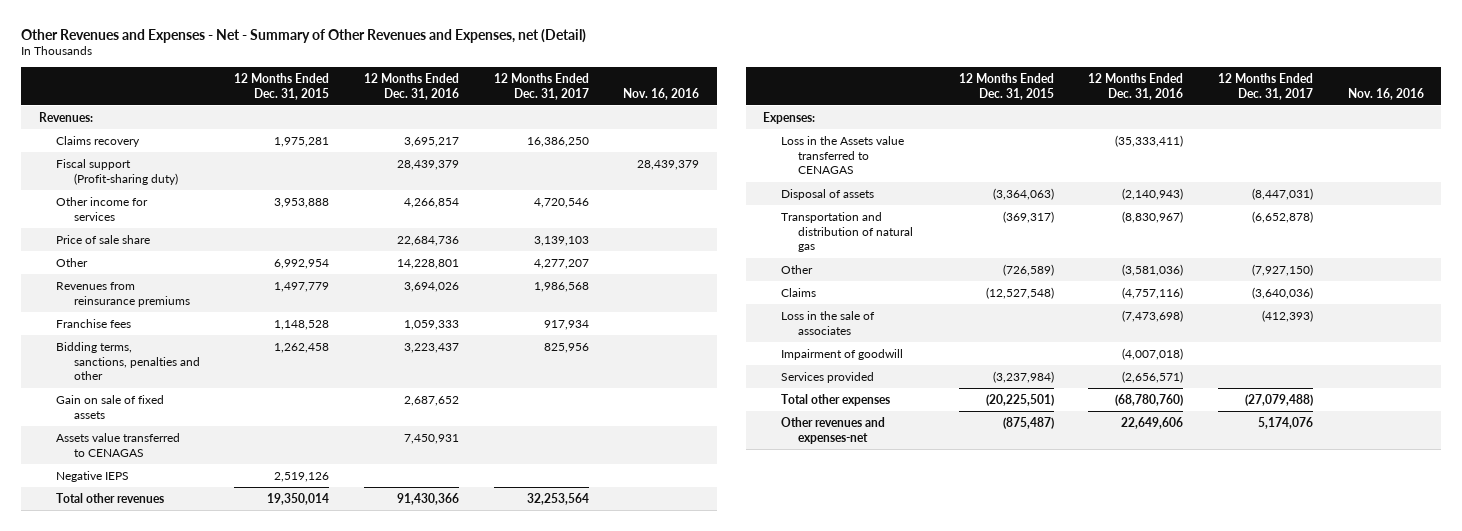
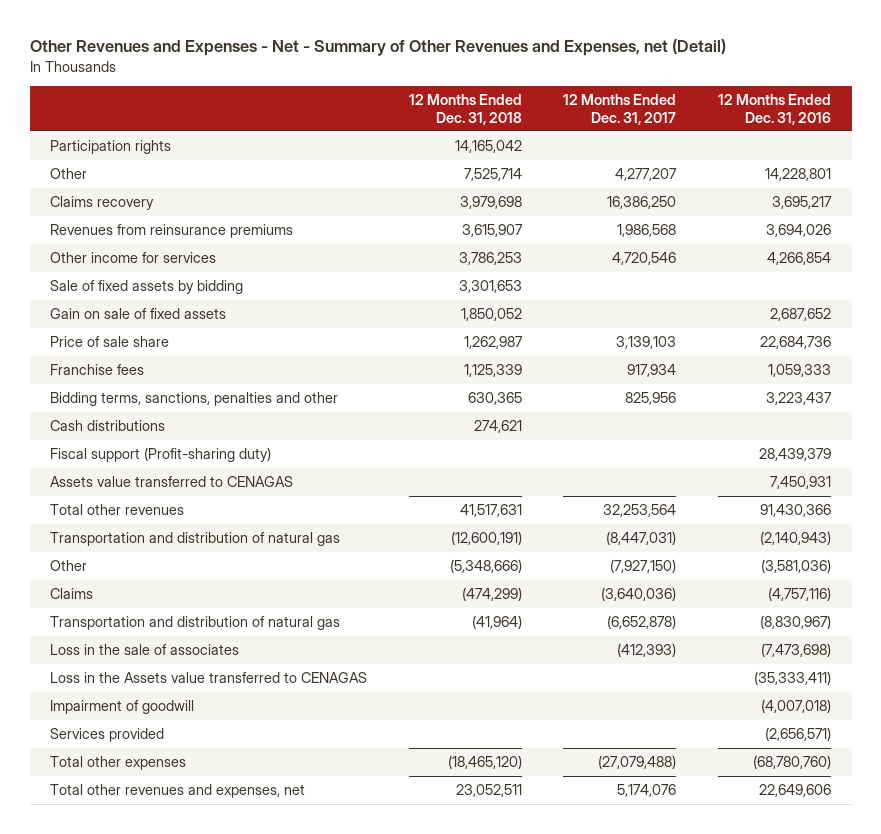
- | 12 Months Ended Dec. 31, 2015 | 12 Months Ended Dec. 31, 2016 | 12 Months Ended Dec. 31, 2017 | Nov. 16, 2016
+ | 12 Months Ended Dec. 31, 2018 | 12 Months Ended Dec. 31, 2017 | 12 Months Ended Dec. 31, 2016
- Revenues:
+ Participation rights | 14,165,042 | |
moved up: Other | 7,525,714 | 4,277,207 | 14,228,801
moved up: Revenues from reinsurance premiums | 3,615,907 | 1,986,568 | 3,694,026
+ Sale of fixed assets by bidding | 3,301,653 | |
moved up: Gain on sale of fixed assets | 1,850,052 | | 2,687,652
+ Cash distributions | 274,621 | |
moved down: Fiscal support (Profit-sharing duty) | | | 28,439,379
- Negative IEPS | 2,519,126 | | |
- Expenses:
- Disposal of assets | (3,364,063) | (2,140,943) | (8,447,031) |
+ Transportation and distribution of natural gas | (12,600,191) | (8,447,031) | (2,140,943)
moved down: Transportation and distribution of natural gas | (41,964) | (6,652,878) | (8,830,967)
moved down: Loss in the Assets value transferred to CENAGAS | | | (35,333,411)
- Other revenues and expenses-net | (875,487) | 22,649,606 | 5,174,076 |
+ Total other revenues and expenses, net | 23,052,511 | 5,174,076 | 22,649,606

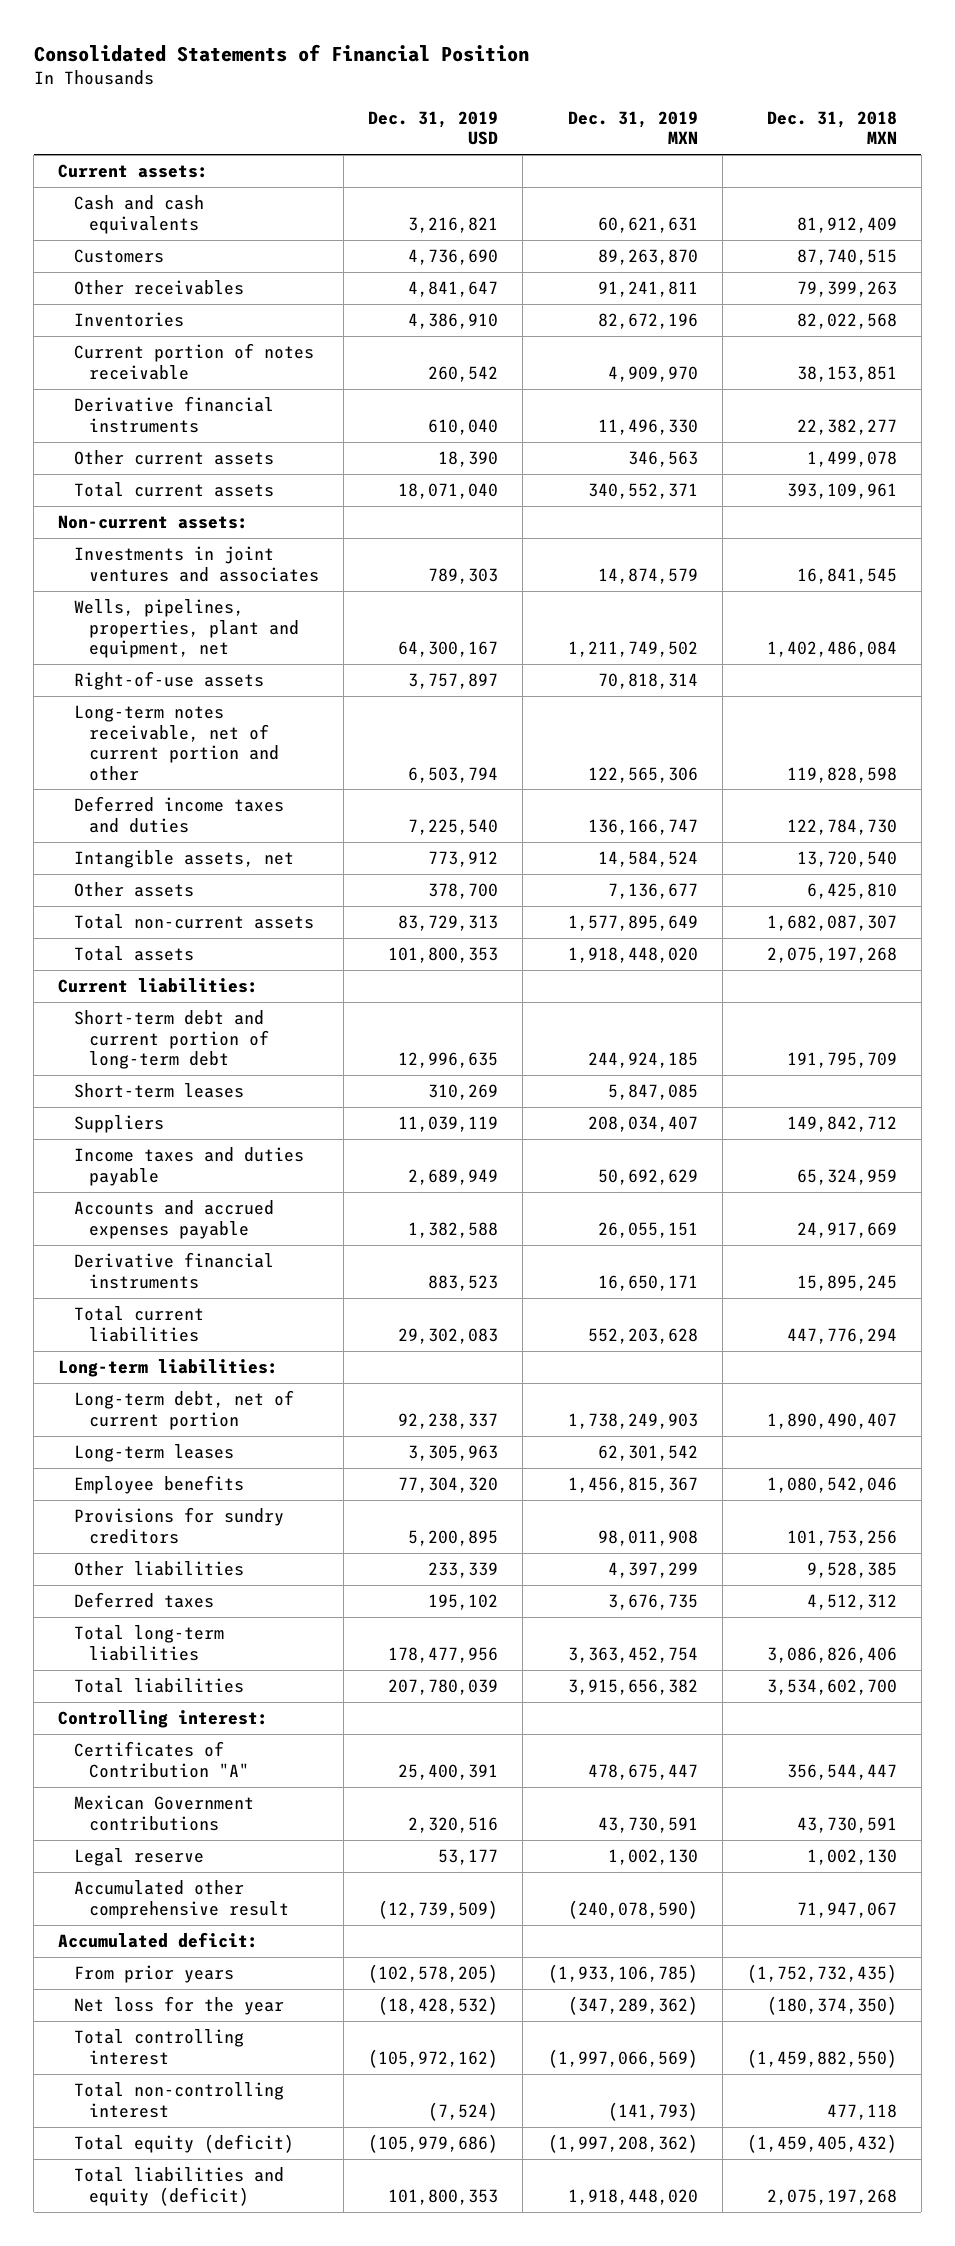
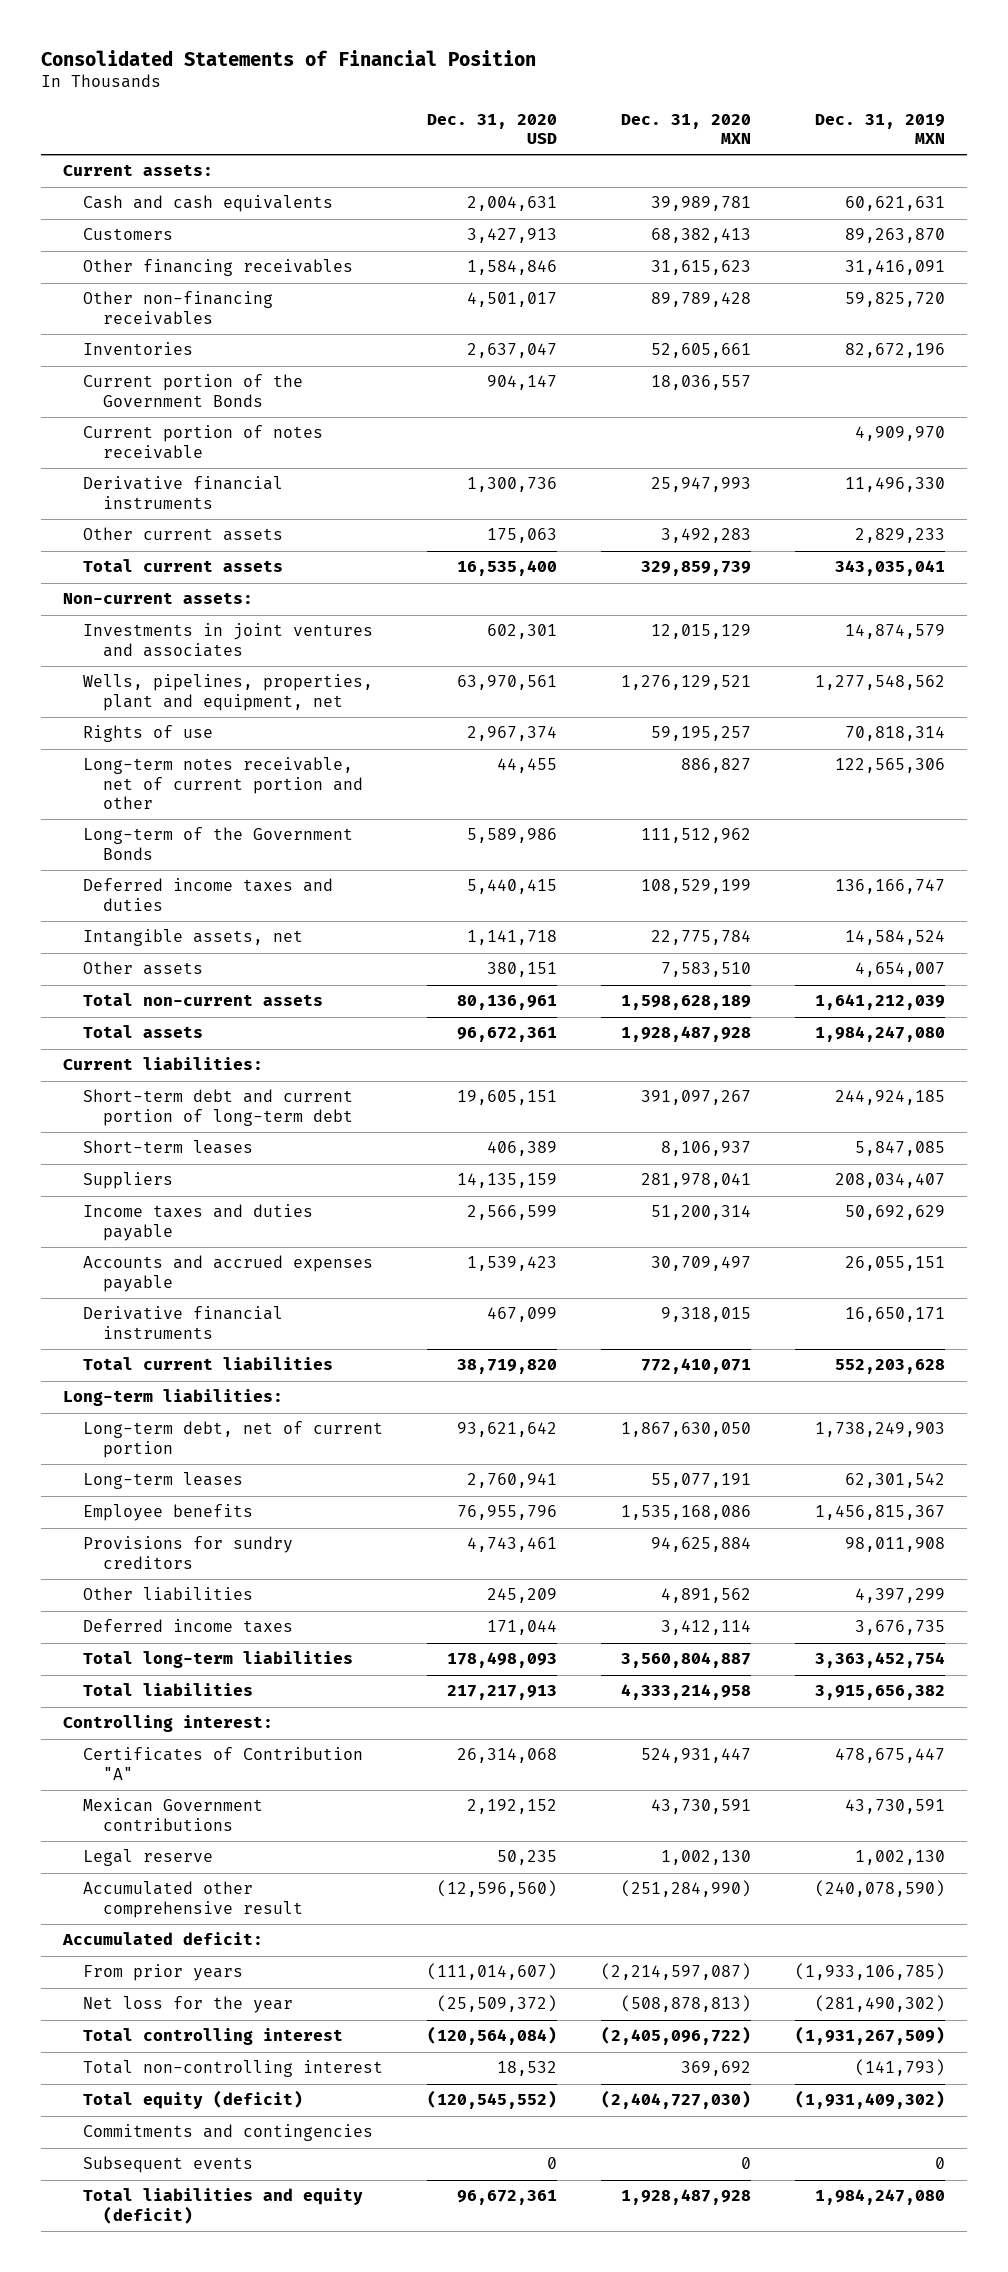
- | Dec. 31, 2019 USD | Dec. 31, 2019 MXN | Dec. 31, 2018 MXN
+ | Dec. 31, 2020 USD | Dec. 31, 2020 MXN | Dec. 31, 2019 MXN
- Other receivables | 4,841,647 | 91,241,811 | 79,399,263
+ Other financing receivables | 1,584,846 | 31,615,623 | 31,416,091
+ Other non-financing receivables | 4,501,017 | 89,789,428 | 59,825,720
+ Current portion of the Government Bonds | 904,147 | 18,036,557 |
- Other current assets | 18,390 | 346,563 | 1,499,078
- Total current assets | 18,071,040 | 340,552,371 | 393,109,961
+ Other current assets | 175,063 | 3,492,283 | 2,829,233
+ Total current assets | 16,535,400 | 329,859,739 | 343,035,041
- Wells, pipelines, properties, plant and equipment, net | 64,300,167 | 1,211,749,502 | 1,402,486,084
- Right-of-use assets | 3,757,897 | 70,818,314 |
+ Wells, pipelines, properties, plant and equipment, net | 63,970,561 | 1,276,129,521 | 1,277,548,562
+ Rights of use | 2,967,374 | 59,195,257 | 70,818,314
+ Long-term of the Government Bonds | 5,589,986 | 111,512,962 |
- Other assets | 378,700 | 7,136,677 | 6,425,810
- Total non-current assets | 83,729,313 | 1,577,895,649 | 1,682,087,307
- Total assets | 101,800,353 | 1,918,448,020 | 2,075,197,268
+ Other assets | 380,151 | 7,583,510 | 4,654,007
+ Total non-current assets | 80,136,961 | 1,598,628,189 | 1,641,212,039
+ Total assets | 96,672,361 | 1,928,487,928 | 1,984,247,080
- Deferred taxes | 195,102 | 3,676,735 | 4,512,312
+ Deferred income taxes | 171,044 | 3,412,114 | 3,676,735
- Net loss for the year | (18,428,532) | (347,289,362) | (180,374,350)
- Total controlling interest | (105,972,162) | (1,997,066,569) | (1,459,882,550)
+ Net loss for the year | (25,509,372) | (508,878,813) | (281,490,302)
+ Total controlling interest | (120,564,084) | (2,405,096,722) | (1,931,267,509)
- Total equity (deficit) | (105,979,686) | (1,997,208,362) | (1,459,405,432)
- Total liabilities and equity (deficit) | 101,800,353 | 1,918,448,020 | 2,075,197,268
+ Total equity (deficit) | (120,545,552) | (2,404,727,030) | (1,931,409,302)
+ Commitments and contingencies
+ Subsequent events | 0 | 0 | 0
+ Total liabilities and equity (deficit) | 96,672,361 | 1,928,487,928 | 1,984,247,080

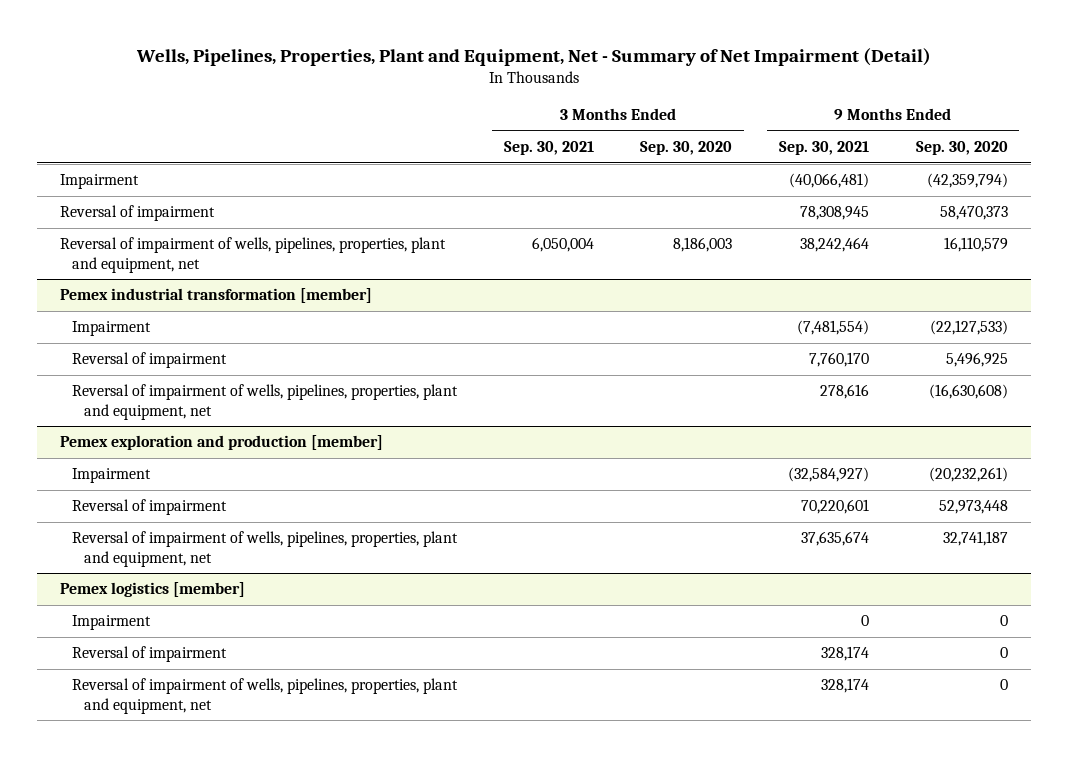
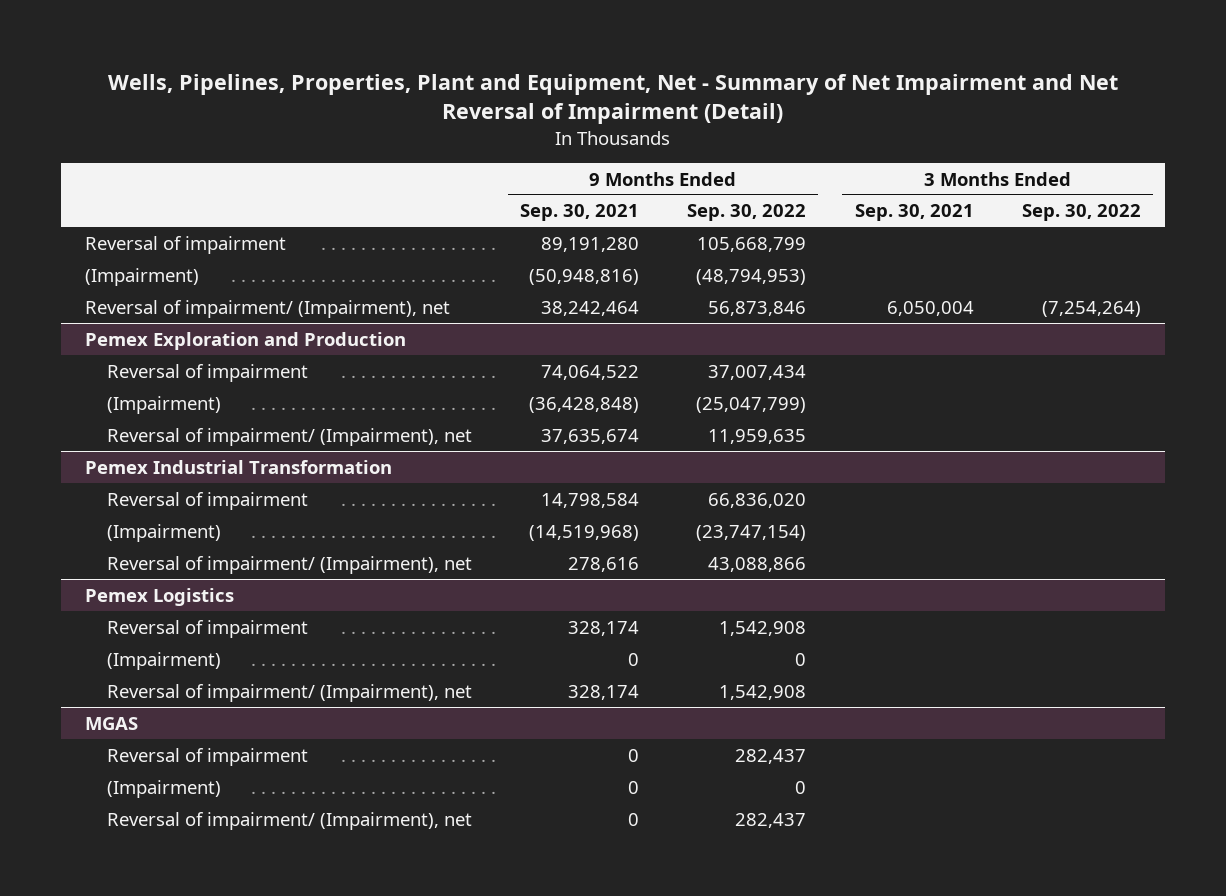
- Wells, Pipelines, Properties, Plant and Equipment, Net - Summary of Net Impairment (Detail)
+ Wells, Pipelines, Properties, Plant and Equipment, Net - Summary of Net Impairment and Net Reversal of Impairment (Detail)
- | 3 Months Ended Sep. 30, 2021 | 3 Months Ended Sep. 30, 2020 | 9 Months Ended Sep. 30, 2021 | 9 Months Ended Sep. 30, 2020
+ | 9 Months Ended Sep. 30, 2021 | 9 Months Ended Sep. 30, 2022 | 3 Months Ended Sep. 30, 2021 | 3 Months Ended Sep. 30, 2022
- Impairment | | | (40,066,481) | (42,359,794)
- Reversal of impairment | | | 78,308,945 | 58,470,373
- Reversal of impairment of wells, pipelines, properties, plant and equipment, net | 6,050,004 | 8,186,003 | 38,242,464 | 16,110,579
- Pemex industrial transformation [member]
- Impairment | | | (7,481,554) | (22,127,533)
- Reversal of impairment | | | 7,760,170 | 5,496,925
- Reversal of impairment of wells, pipelines, properties, plant and equipment, net | | | 278,616 | (16,630,608)
- Pemex exploration and production [member]
- Impairment | | | (32,584,927) | (20,232,261)
- Reversal of impairment | | | 70,220,601 | 52,973,448
- Reversal of impairment of wells, pipelines, properties, plant and equipment, net | | | 37,635,674 | 32,741,187
- Pemex logistics [member]
- Impairment | | | 0 | 0
+ Reversal of impairment | 89,191,280 | 105,668,799 | |
+ (Impairment) | (50,948,816) | (48,794,953) | |
+ Reversal of impairment/ (Impairment), net | 38,242,464 | 56,873,846 | 6,050,004 | (7,254,264)
+ Pemex Exploration and Production
+ Reversal of impairment | 74,064,522 | 37,007,434 | |
+ (Impairment) | (36,428,848) | (25,047,799) | |
+ Reversal of impairment/ (Impairment), net | 37,635,674 | 11,959,635 | |
+ Pemex Industrial Transformation
+ Reversal of impairment | 14,798,584 | 66,836,020 | |
+ (Impairment) | (14,519,968) | (23,747,154) | |
+ Reversal of impairment/ (Impairment), net | 278,616 | 43,088,866 | |
+ Pemex Logistics
- Reversal of impairment of wells, pipelines, properties, plant and equipment, net | | | 328,174 | 0
+ (Impairment) | 0 | 0 | |
+ Reversal of impairment/ (Impairment), net | 328,174 | 1,542,908 | |
+ MGAS
+ Reversal of impairment | 0 | 282,437 | |
+ (Impairment) | 0 | 0 | |
+ Reversal of impairment/ (Impairment), net | 0 | 282,437 | |

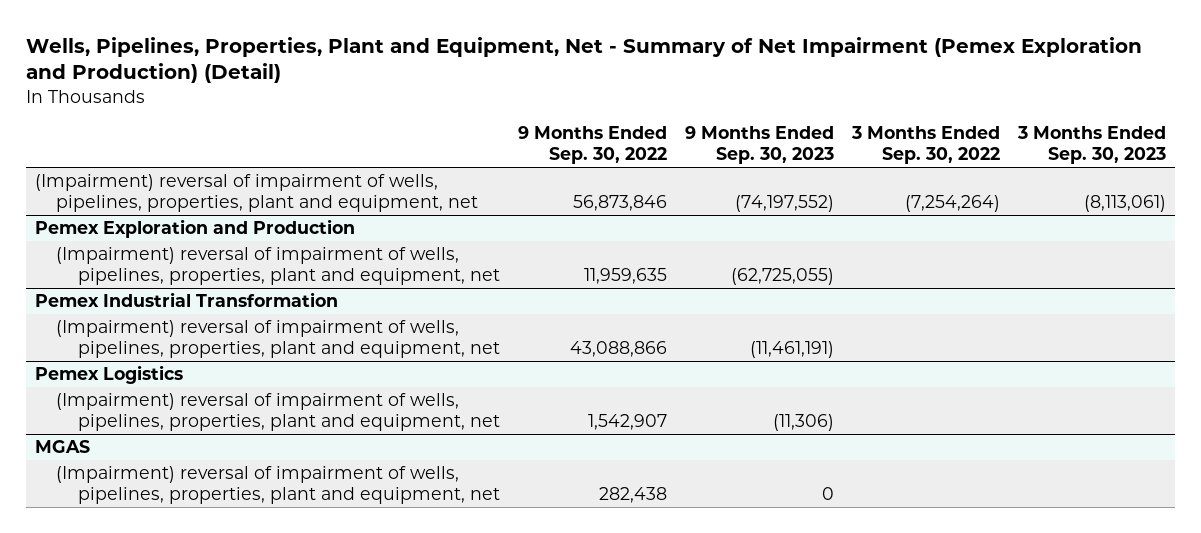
- Wells, Pipelines, Properties, Plant and Equipment, Net - Summary of Net Impairment and Net Reversal of Impairment (Detail)
+ Wells, Pipelines, Properties, Plant and Equipment, Net - Summary of Net Impairment (Pemex Exploration and Production) (Detail)
- | 9 Months Ended Sep. 30, 2021 | 9 Months Ended Sep. 30, 2022 | 3 Months Ended Sep. 30, 2021 | 3 Months Ended Sep. 30, 2022
+ | 9 Months Ended Sep. 30, 2022 | 9 Months Ended Sep. 30, 2023 | 3 Months Ended Sep. 30, 2022 | 3 Months Ended Sep. 30, 2023
- Reversal of impairment | 89,191,280 | 105,668,799 | |
- (Impairment) | (50,948,816) | (48,794,953) | |
- Reversal of impairment/ (Impairment), net | 38,242,464 | 56,873,846 | 6,050,004 | (7,254,264)
+ (Impairment) reversal of impairment of wells, pipelines, properties, plant and equipment, net | 56,873,846 | (74,197,552) | (7,254,264) | (8,113,061)
@ Pemex Exploration and Production
- Reversal of impairment | 74,064,522 | 37,007,434 | |
- (Impairment) | (36,428,848) | (25,047,799) | |
- Reversal of impairment/ (Impairment), net | 37,635,674 | 11,959,635 | |
+ (Impairment) reversal of impairment of wells, pipelines, properties, plant and equipment, net | 11,959,635 | (62,725,055) | |
@ Pemex Industrial Transformation
- Reversal of impairment | 14,798,584 | 66,836,020 | |
- (Impairment) | (14,519,968) | (23,747,154) | |
- Reversal of impairment/ (Impairment), net | 278,616 | 43,088,866 | |
+ (Impairment) reversal of impairment of wells, pipelines, properties, plant and equipment, net | 43,088,866 | (11,461,191) | |
@ Pemex Logistics
- Reversal of impairment | 328,174 | 1,542,908 | |
- (Impairment) | 0 | 0 | |
- Reversal of impairment/ (Impairment), net | 328,174 | 1,542,908 | |
+ (Impairment) reversal of impairment of wells, pipelines, properties, plant and equipment, net | 1,542,907 | (11,306) | |
@ MGAS
- Reversal of impairment | 0 | 282,437 | |
- (Impairment) | 0 | 0 | |
- Reversal of impairment/ (Impairment), net | 0 | 282,437 | |
+ (Impairment) reversal of impairment of wells, pipelines, properties, plant and equipment, net | 282,438 | 0 | |

